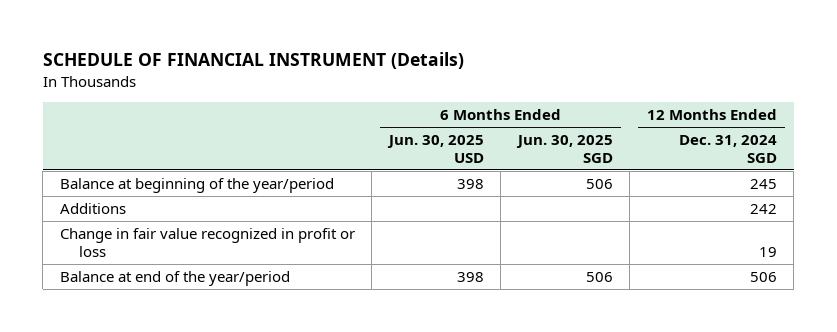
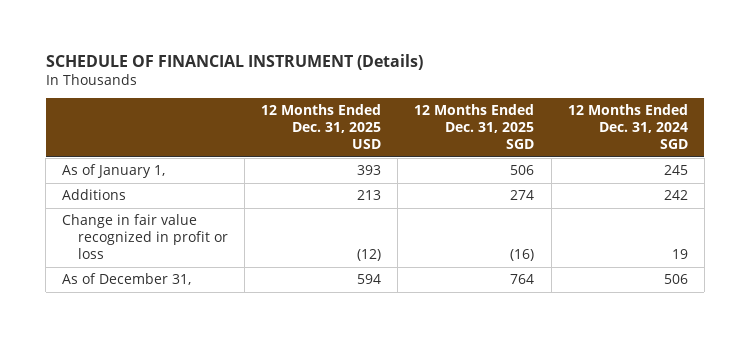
- | 6 Months Ended Jun. 30, 2025 USD | 6 Months Ended Jun. 30, 2025 SGD | 12 Months Ended Dec. 31, 2024 SGD
+ | 12 Months Ended Dec. 31, 2025 USD | 12 Months Ended Dec. 31, 2025 SGD | 12 Months Ended Dec. 31, 2024 SGD
- Balance at beginning of the year/period | 398 | 506 | 245
+ As of January 1, | 393 | 506 | 245
- Balance at end of the year/period | 398 | 506 | 506
+ As of December 31, | 594 | 764 | 506

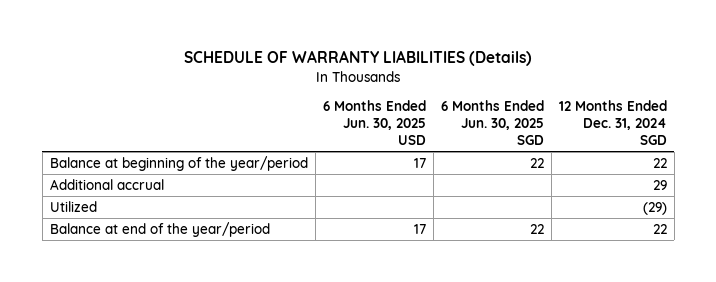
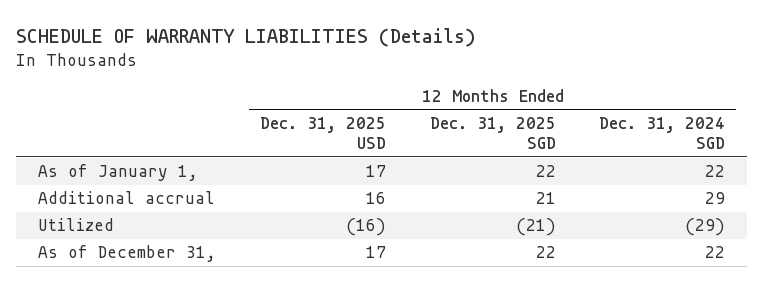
- | 6 Months Ended Jun. 30, 2025 USD | 6 Months Ended Jun. 30, 2025 SGD | 12 Months Ended Dec. 31, 2024 SGD
+ | 12 Months Ended Dec. 31, 2025 USD | 12 Months Ended Dec. 31, 2025 SGD | 12 Months Ended Dec. 31, 2024 SGD
- Balance at beginning of the year/period | 17 | 22 | 22
+ As of January 1, | 17 | 22 | 22
- Balance at end of the year/period | 17 | 22 | 22
+ As of December 31, | 17 | 22 | 22

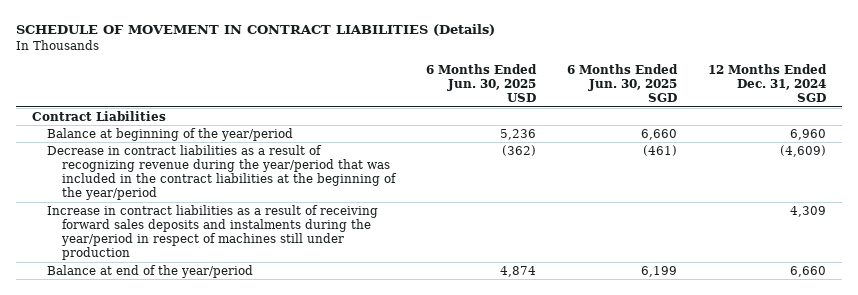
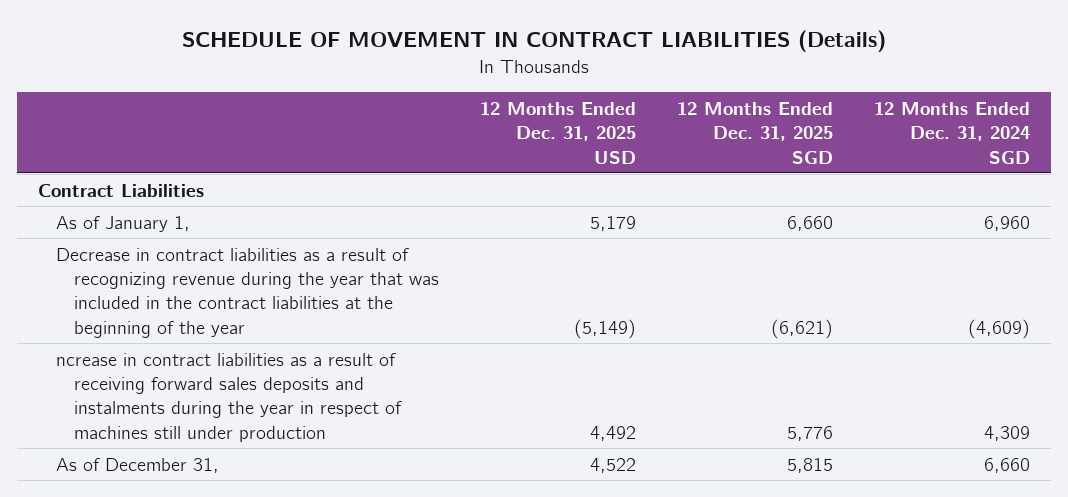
- | 6 Months Ended Jun. 30, 2025 USD | 6 Months Ended Jun. 30, 2025 SGD | 12 Months Ended Dec. 31, 2024 SGD
+ | 12 Months Ended Dec. 31, 2025 USD | 12 Months Ended Dec. 31, 2025 SGD | 12 Months Ended Dec. 31, 2024 SGD
- Balance at beginning of the year/period | 5,236 | 6,660 | 6,960
- Decrease in contract liabilities as a result of recognizing revenue during the year/period that was included in the contract liabilities at the beginning of the year/period | (362) | (461) | (4,609)
- Increase in contract liabilities as a result of receiving forward sales deposits and instalments during the year/period in respect of machines still under production | | | 4,309
- Balance at end of the year/period | 4,874 | 6,199 | 6,660
+ As of January 1, | 5,179 | 6,660 | 6,960
+ Decrease in contract liabilities as a result of recognizing revenue during the year that was included in the contract liabilities at the beginning of the year | (5,149) | (6,621) | (4,609)
+ ncrease in contract liabilities as a result of receiving forward sales deposits and instalments during the year in respect of machines still under production | 4,492 | 5,776 | 4,309
+ As of December 31, | 4,522 | 5,815 | 6,660

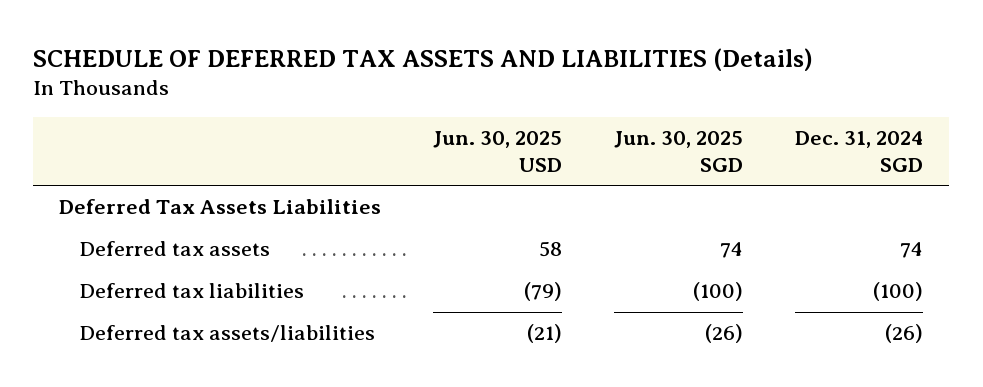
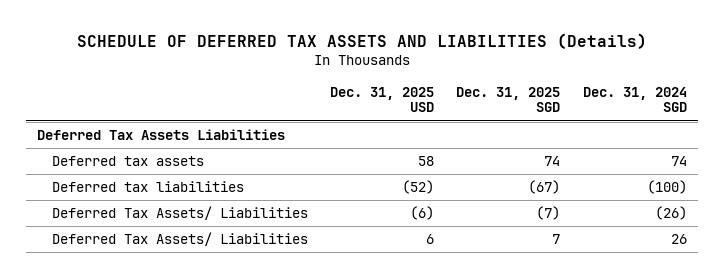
- | Jun. 30, 2025 USD | Jun. 30, 2025 SGD | Dec. 31, 2024 SGD
+ | Dec. 31, 2025 USD | Dec. 31, 2025 SGD | Dec. 31, 2024 SGD
- Deferred tax assets/liabilities | (21) | (26) | (26)
+ Deferred Tax Assets/ Liabilities | (6) | (7) | (26)
+ Deferred Tax Assets/ Liabilities | 6 | 7 | 26

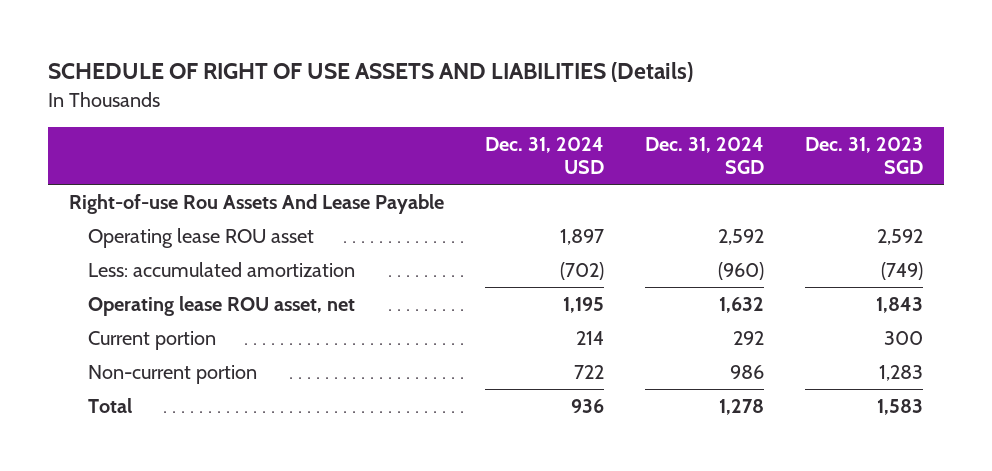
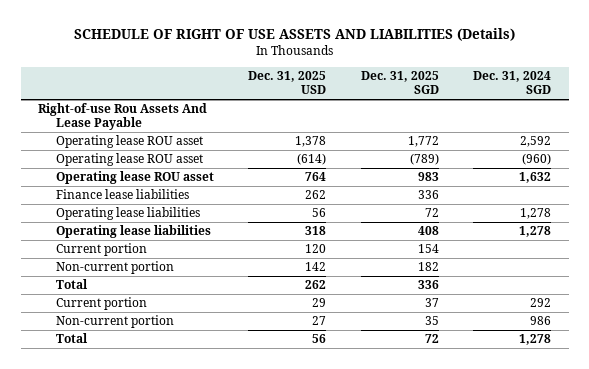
- | Dec. 31, 2024 USD | Dec. 31, 2024 SGD | Dec. 31, 2023 SGD
+ | Dec. 31, 2025 USD | Dec. 31, 2025 SGD | Dec. 31, 2024 SGD
- Less: accumulated amortization | (702) | (960) | (749)
- Operating lease ROU asset, net | 1,195 | 1,632 | 1,843
+ Operating lease ROU asset | (614) | (789) | (960)
+ Operating lease ROU asset | 764 | 983 | 1,632
+ Finance lease liabilities | 262 | 336 |
+ Operating lease liabilities | 56 | 72 | 1,278
+ Operating lease liabilities | 318 | 408 | 1,278
+ Current portion | 120 | 154 |
+ Non-current portion | 142 | 182 |
+ Total | 262 | 336 |

